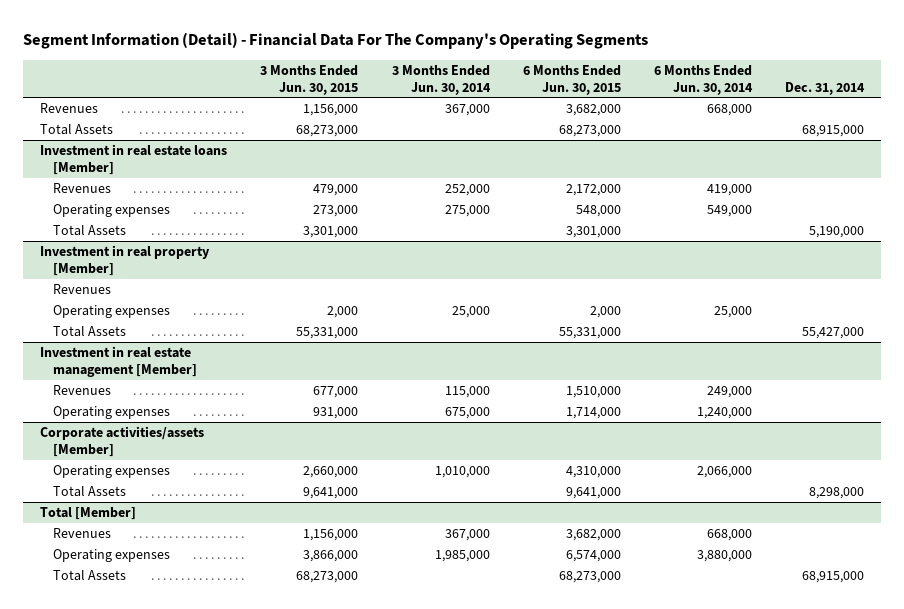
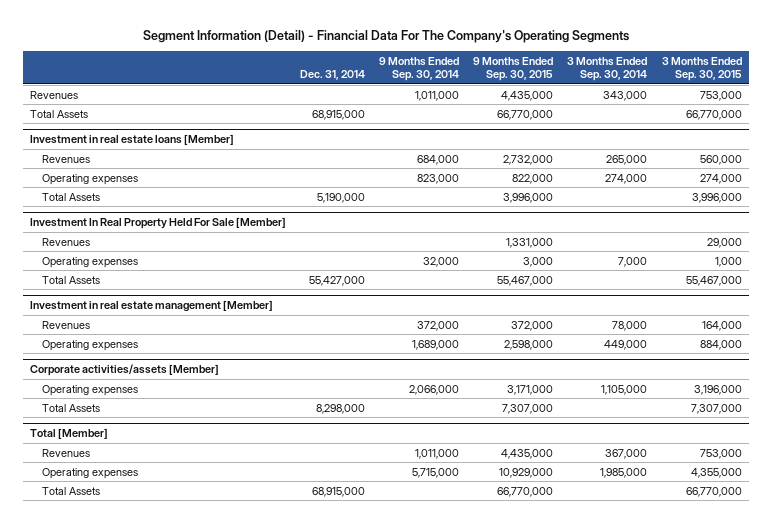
- | 3 Months Ended Jun. 30, 2015 | 3 Months Ended Jun. 30, 2014 | 6 Months Ended Jun. 30, 2015 | 6 Months Ended Jun. 30, 2014 | Dec. 31, 2014
+ | Dec. 31, 2014 | 9 Months Ended Sep. 30, 2014 | 9 Months Ended Sep. 30, 2015 | 3 Months Ended Sep. 30, 2014 | 3 Months Ended Sep. 30, 2015
- Investment in real property [Member]
+ Investment In Real Property Held For Sale [Member]

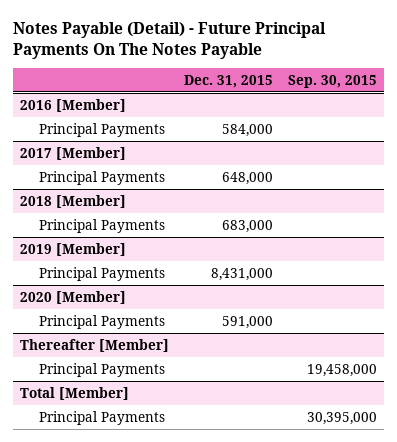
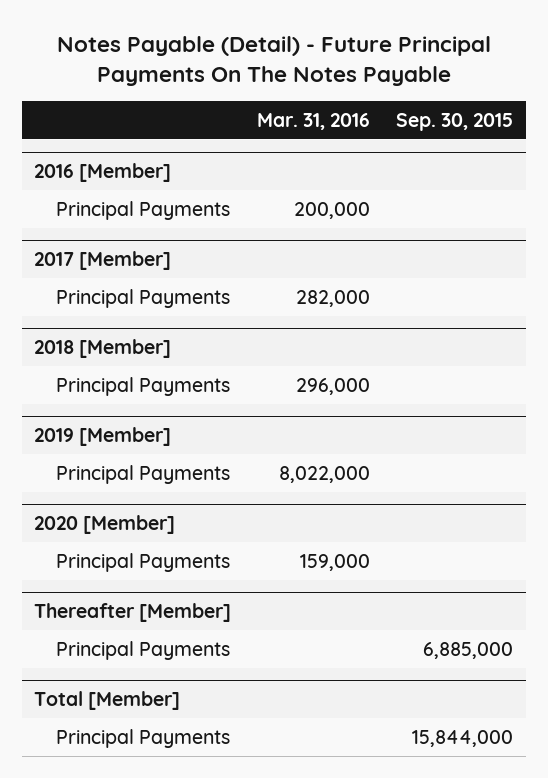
- | Dec. 31, 2015 | Sep. 30, 2015
+ | Mar. 31, 2016 | Sep. 30, 2015
@ Thereafter [Member]
- Principal Payments | | 19,458,000
+ Principal Payments | | 6,885,000
@ Total [Member]
- Principal Payments | | 30,395,000
+ Principal Payments | | 15,844,000

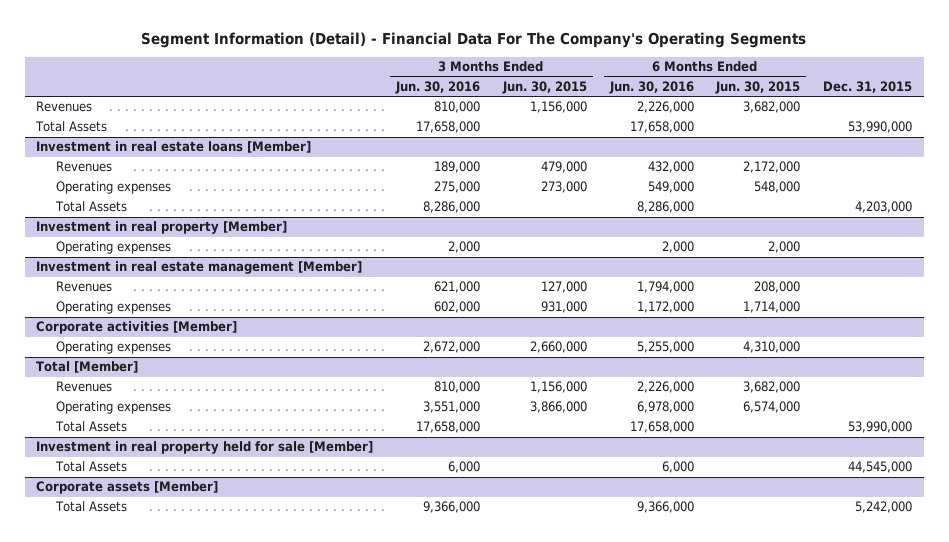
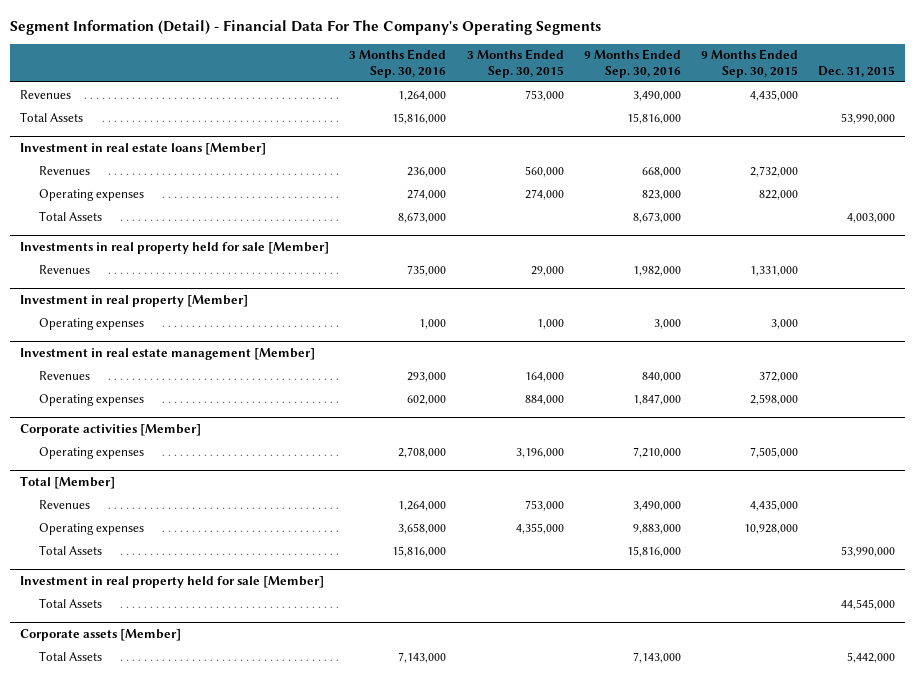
- | 3 Months Ended Jun. 30, 2016 | 3 Months Ended Jun. 30, 2015 | 6 Months Ended Jun. 30, 2016 | 6 Months Ended Jun. 30, 2015 | Dec. 31, 2015
+ | 3 Months Ended Sep. 30, 2016 | 3 Months Ended Sep. 30, 2015 | 9 Months Ended Sep. 30, 2016 | 9 Months Ended Sep. 30, 2015 | Dec. 31, 2015
@ Investment in real estate loans [Member]
- Total Assets | 8,286,000 | | 8,286,000 | | 4,203,000
+ Total Assets | 8,673,000 | | 8,673,000 | | 4,003,000
+ Investments in real property held for sale [Member]
+ Revenues | 735,000 | 29,000 | 1,982,000 | 1,331,000 |
@ Corporate assets [Member]
- Total Assets | 9,366,000 | | 9,366,000 | | 5,242,000
+ Total Assets | 7,143,000 | | 7,143,000 | | 5,442,000

